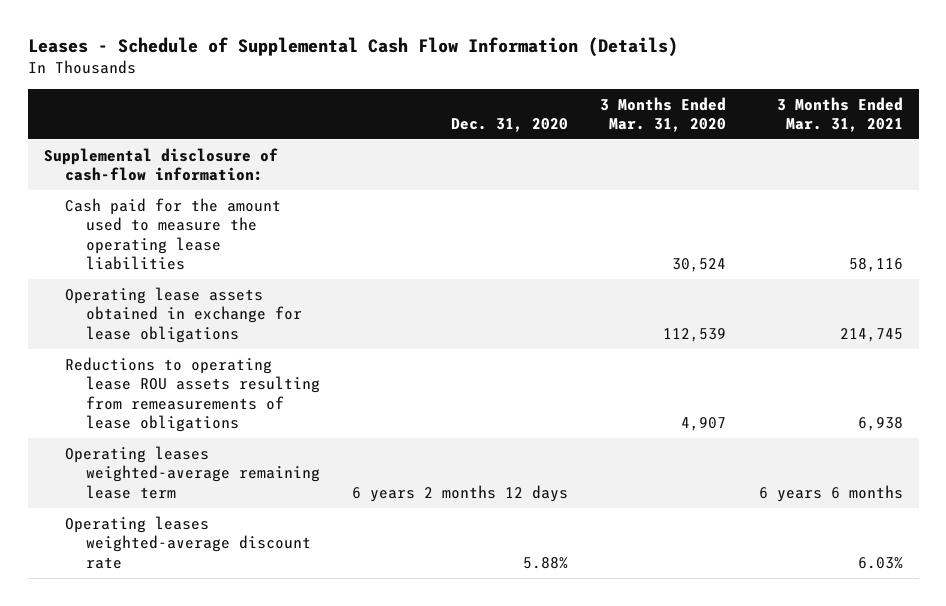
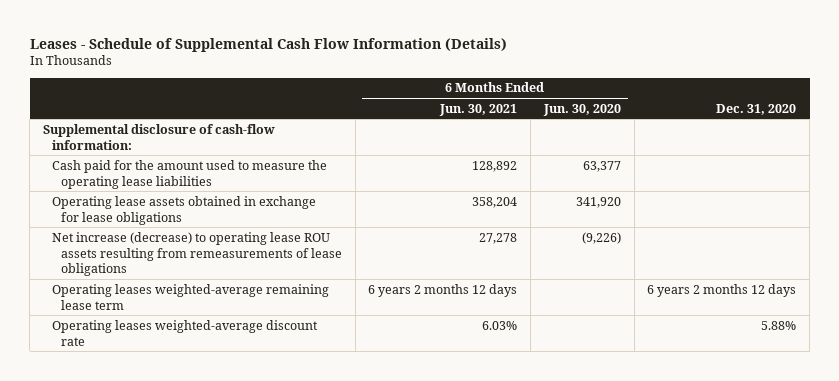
- | Dec. 31, 2020 | 3 Months Ended Mar. 31, 2020 | 3 Months Ended Mar. 31, 2021
+ | 6 Months Ended Jun. 30, 2021 | 6 Months Ended Jun. 30, 2020 | Dec. 31, 2020
- Reductions to operating lease ROU assets resulting from remeasurements of lease obligations | | 4,907 | 6,938
+ Net increase (decrease) to operating lease ROU assets resulting from remeasurements of lease obligations | 27,278 | (9,226) |

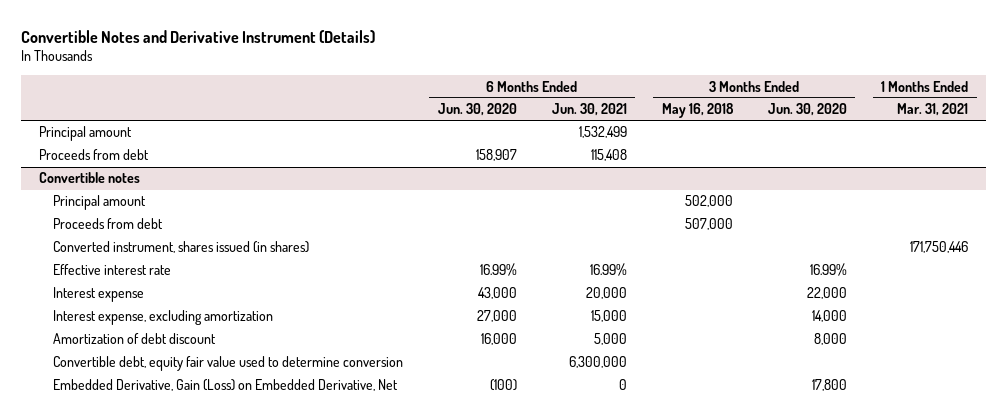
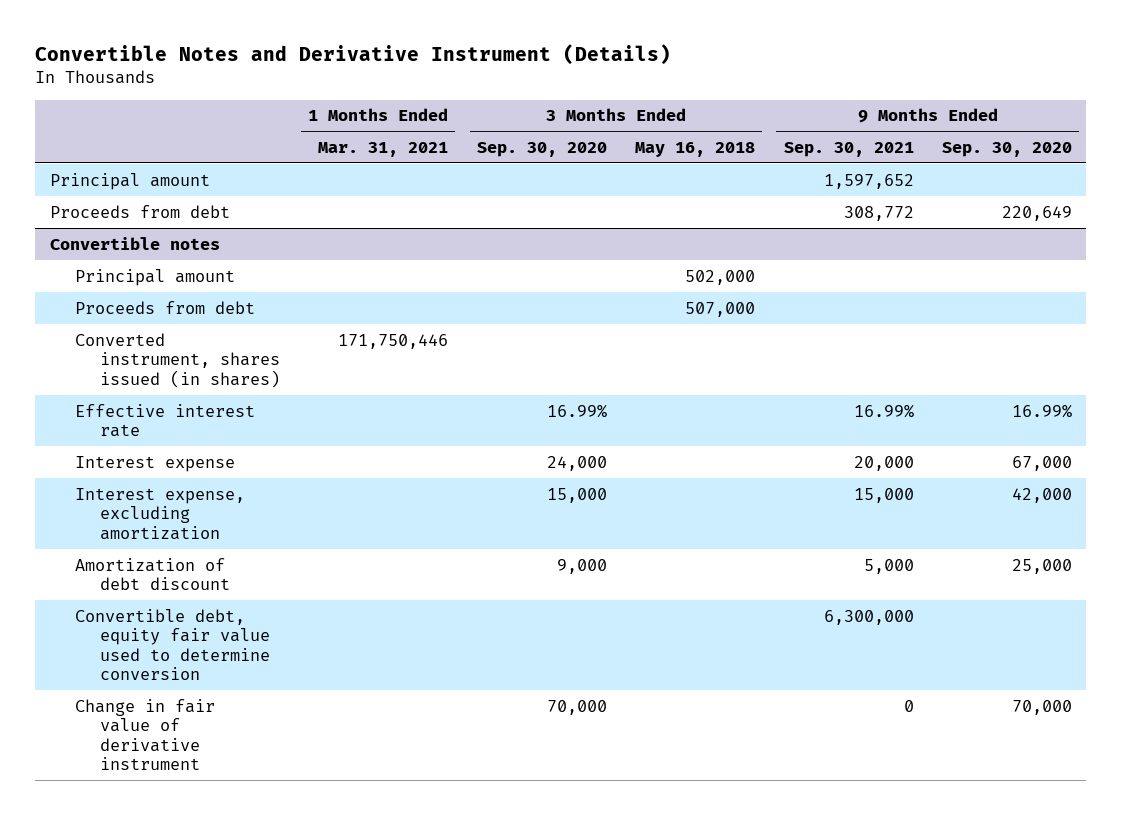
- | 6 Months Ended Jun. 30, 2020 | 6 Months Ended Jun. 30, 2021 | 3 Months Ended May 16, 2018 | 3 Months Ended Jun. 30, 2020 | 1 Months Ended Mar. 31, 2021
+ | 1 Months Ended Mar. 31, 2021 | 3 Months Ended Sep. 30, 2020 | 3 Months Ended May 16, 2018 | 9 Months Ended Sep. 30, 2021 | 9 Months Ended Sep. 30, 2020
@ Convertible notes
- Embedded Derivative, Gain (Loss) on Embedded Derivative, Net | (100) | 0 | | 17,800 |
+ Change in fair value of derivative instrument | | 70,000 | | 0 | 70,000

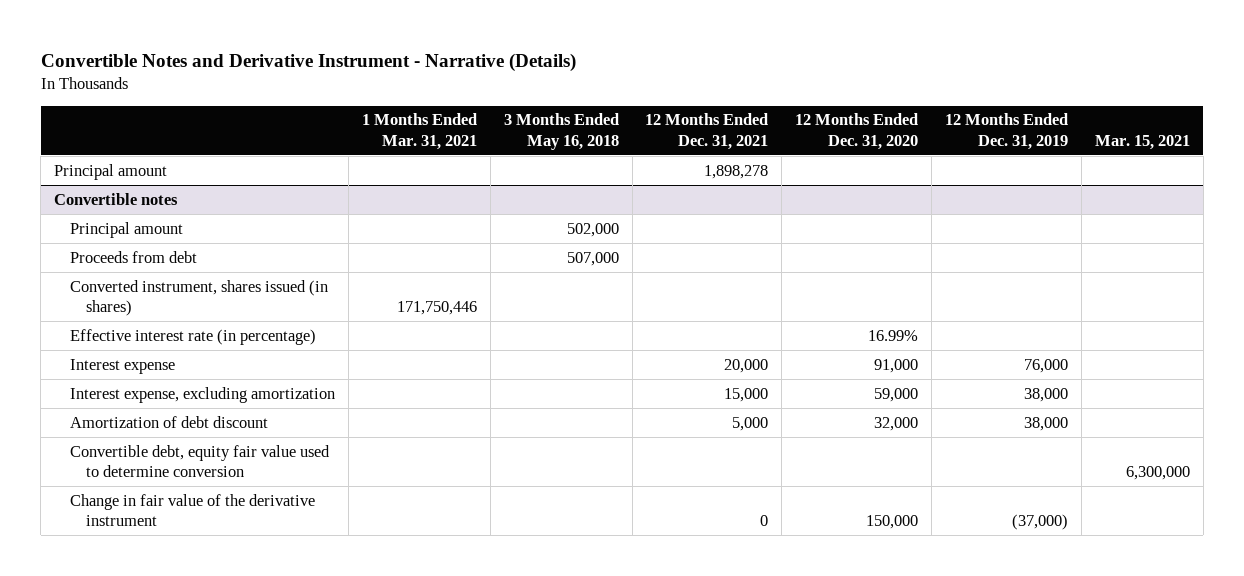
- Convertible Notes and Derivative Instrument (Details)
+ Convertible Notes and Derivative Instrument - Narrative (Details)
- | 1 Months Ended Mar. 31, 2021 | 3 Months Ended Sep. 30, 2020 | 3 Months Ended May 16, 2018 | 9 Months Ended Sep. 30, 2021 | 9 Months Ended Sep. 30, 2020
+ | 1 Months Ended Mar. 31, 2021 | 3 Months Ended May 16, 2018 | 12 Months Ended Dec. 31, 2021 | 12 Months Ended Dec. 31, 2020 | 12 Months Ended Dec. 31, 2019 | Mar. 15, 2021
- Proceeds from debt | | | | 308,772 | 220,649
@ Convertible notes
- Effective interest rate | | 16.99% | | 16.99% | 16.99%
+ Effective interest rate (in percentage) | | | | 16.99% | |
- Change in fair value of derivative instrument | | 70,000 | | 0 | 70,000
+ Change in fair value of the derivative instrument | | | 0 | 150,000 | (37,000) |

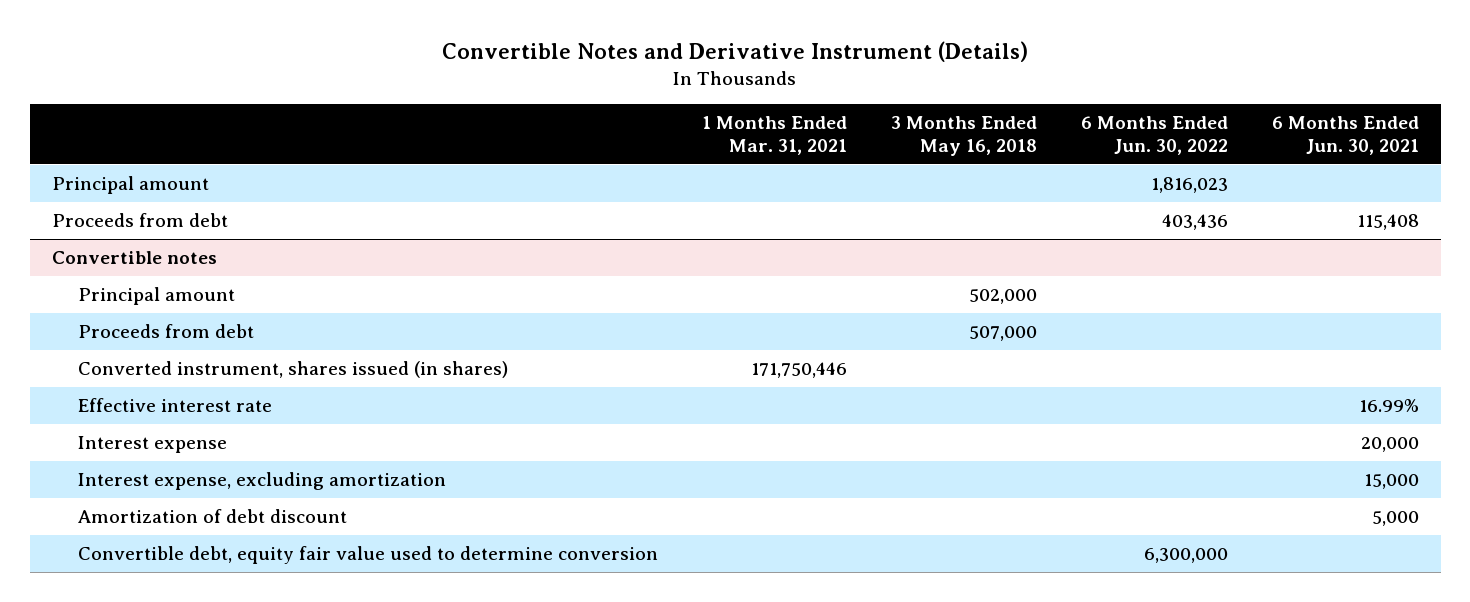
- Convertible Notes and Derivative Instrument - Narrative (Details)
+ Convertible Notes and Derivative Instrument (Details)
- | 1 Months Ended Mar. 31, 2021 | 3 Months Ended May 16, 2018 | 12 Months Ended Dec. 31, 2021 | 12 Months Ended Dec. 31, 2020 | 12 Months Ended Dec. 31, 2019 | Mar. 15, 2021
+ | 1 Months Ended Mar. 31, 2021 | 3 Months Ended May 16, 2018 | 6 Months Ended Jun. 30, 2022 | 6 Months Ended Jun. 30, 2021
+ Proceeds from debt | | | 403,436 | 115,408
@ Convertible notes
- Effective interest rate (in percentage) | | | | 16.99% | |
+ Effective interest rate | | | | 16.99%
- Change in fair value of the derivative instrument | | | 0 | 150,000 | (37,000) |

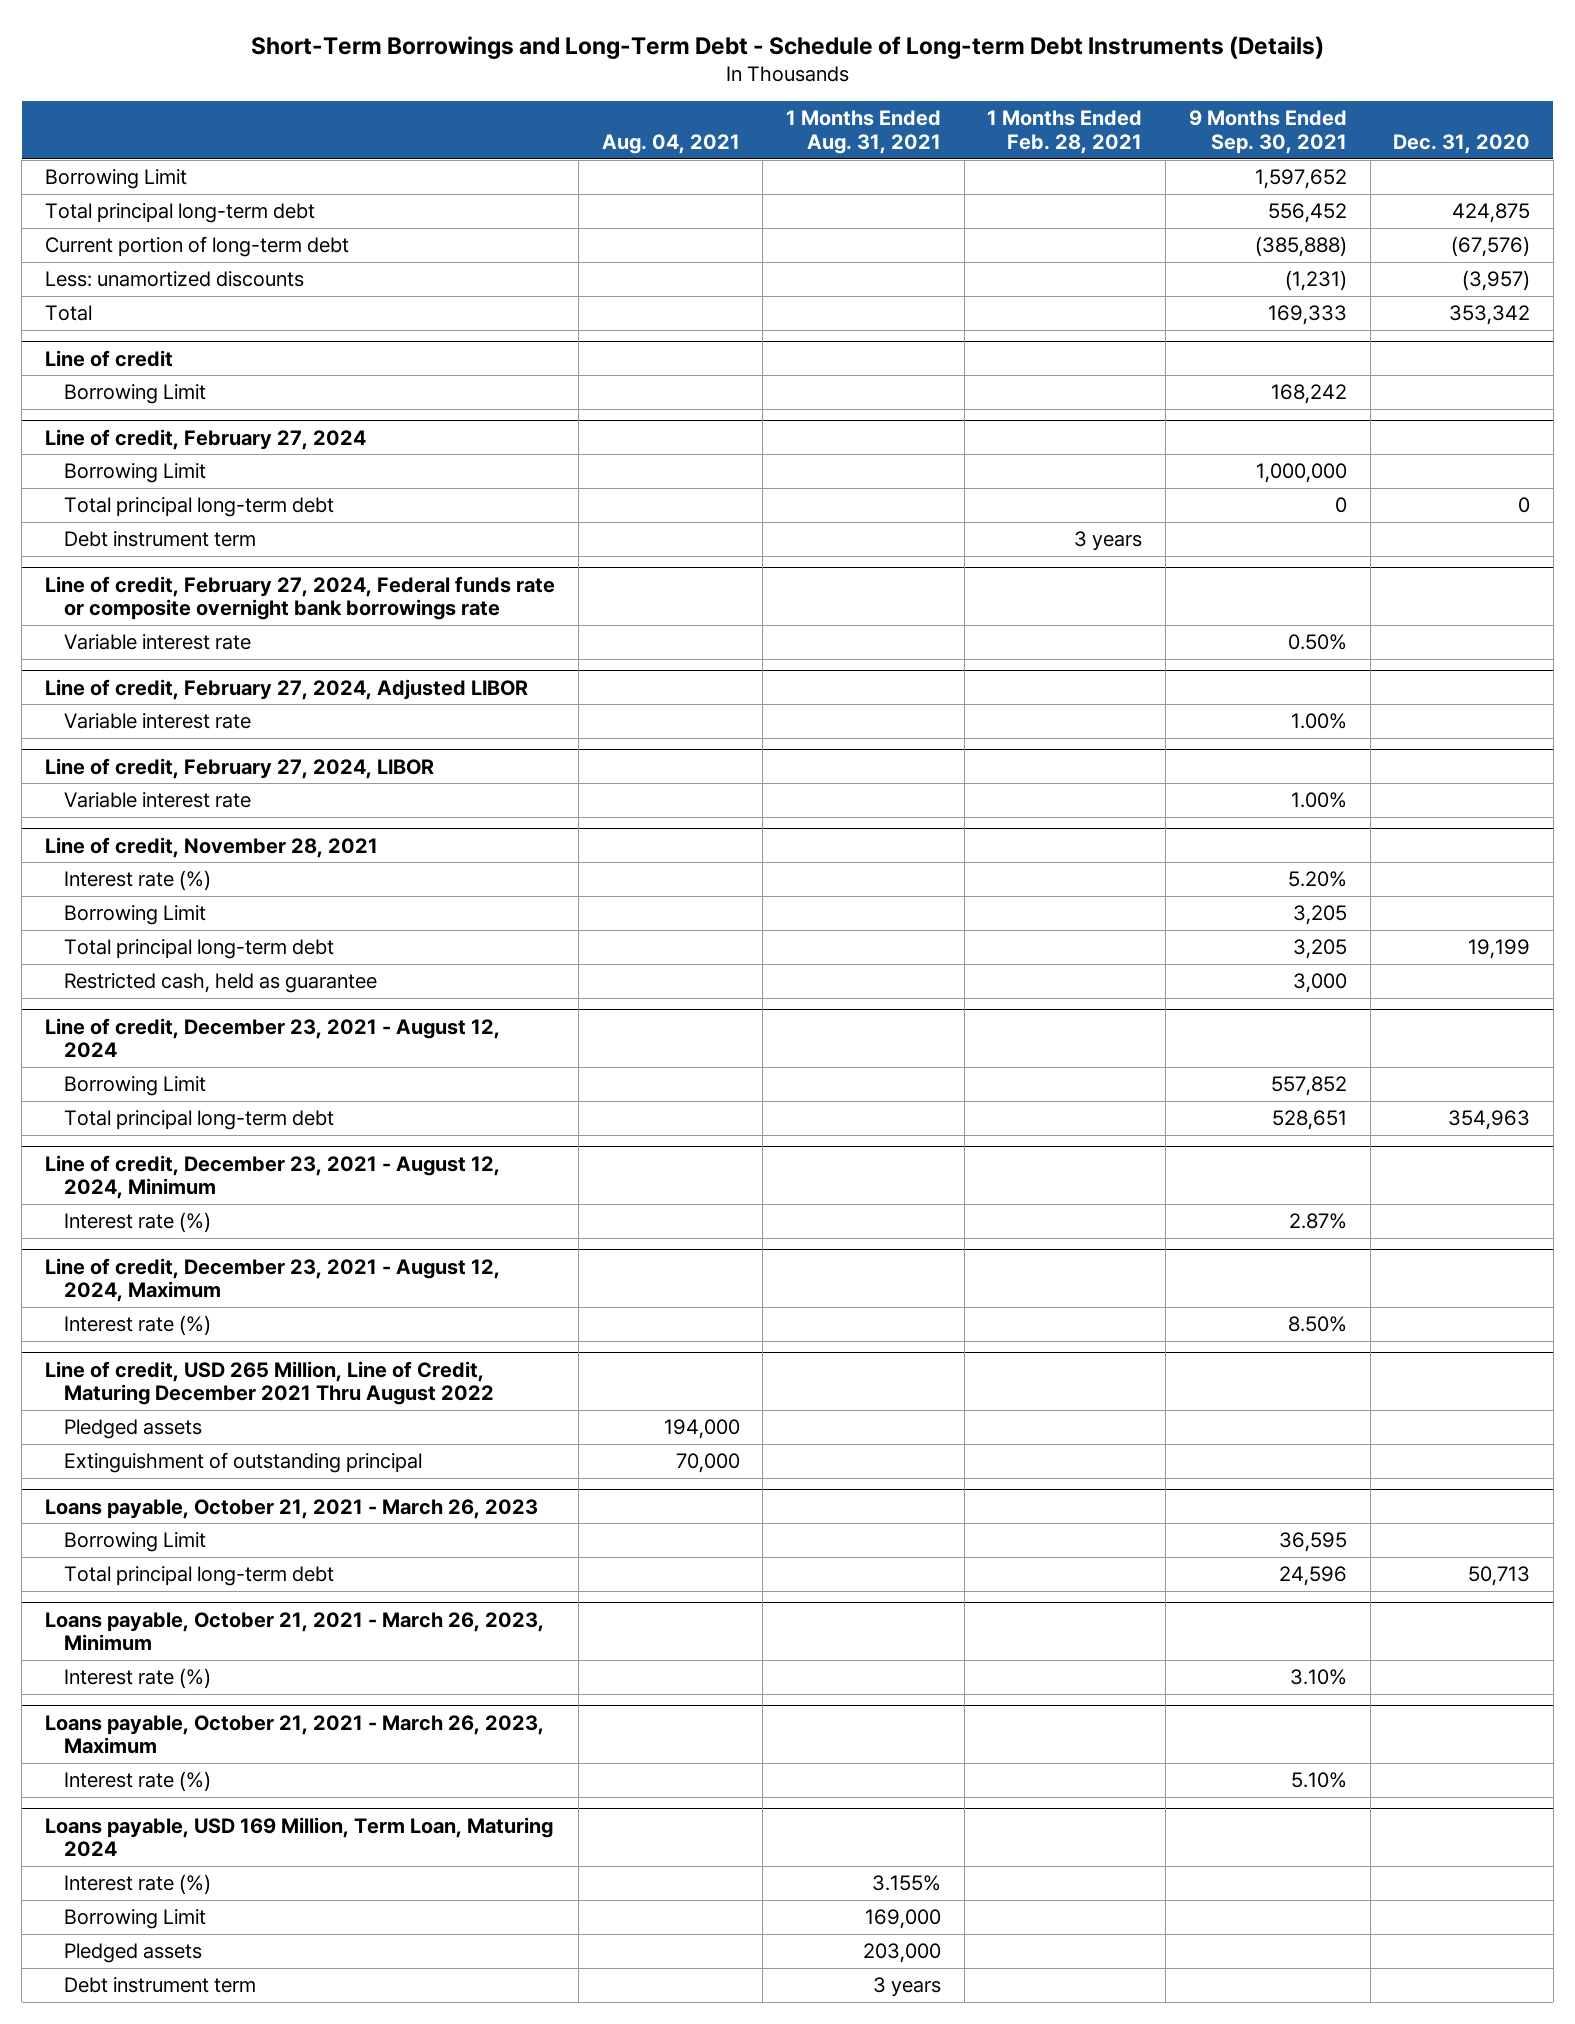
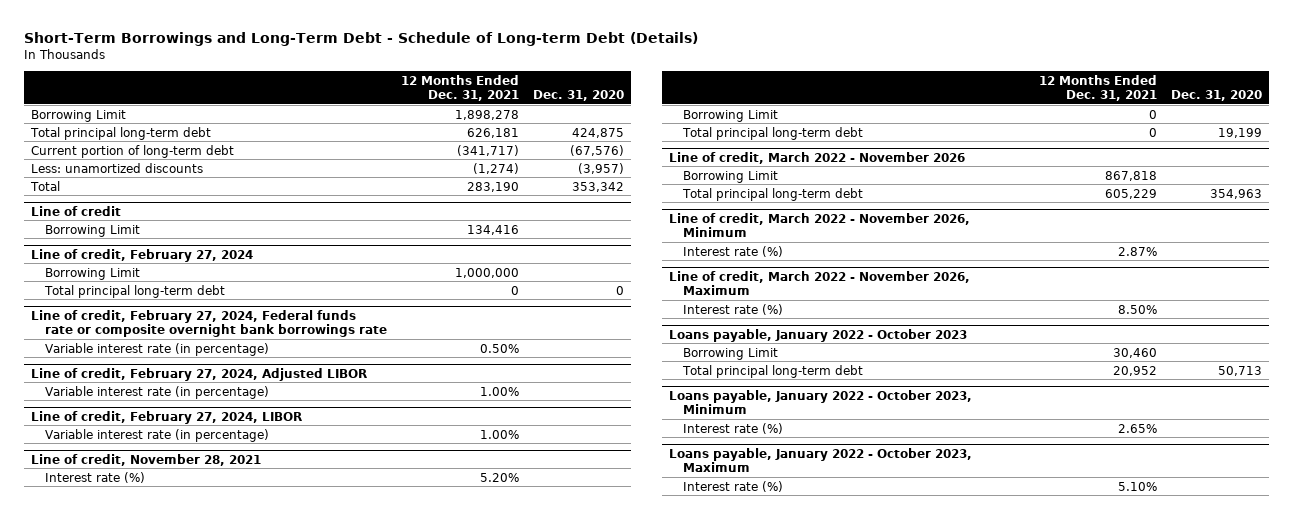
- Short-Term Borrowings and Long-Term Debt - Schedule of Long-term Debt Instruments (Details)
+ Short-Term Borrowings and Long-Term Debt - Schedule of Long-term Debt (Details)
- | Aug. 04, 2021 | 1 Months Ended Aug. 31, 2021 | 1 Months Ended Feb. 28, 2021 | 9 Months Ended Sep. 30, 2021 | Dec. 31, 2020
+ | 12 Months Ended Dec. 31, 2021 | Dec. 31, 2020
@ Line of credit, February 27, 2024
- Debt instrument term | | | 3 years | |
@ Line of credit, February 27, 2024, Federal funds rate or composite overnight bank borrowings rate
- Variable interest rate | | | | 0.50% |
+ Variable interest rate (in percentage) | 0.50% |
@ Line of credit, February 27, 2024, Adjusted LIBOR
- Variable interest rate | | | | 1.00% |
+ Variable interest rate (in percentage) | 1.00% |
@ Line of credit, February 27, 2024, LIBOR
- Variable interest rate | | | | 1.00% |
+ Variable interest rate (in percentage) | 1.00% |
@ Line of credit, November 28, 2021
- Restricted cash, held as guarantee | | | | 3,000 |
- Line of credit, December 23, 2021 - August 12, 2024
+ Line of credit, March 2022 - November 2026
- Line of credit, December 23, 2021 - August 12, 2024, Minimum
- Interest rate (%) | | | | 2.87% |
- Line of credit, December 23, 2021 - August 12, 2024, Maximum
- Interest rate (%) | | | | 8.50% |
- Line of credit, USD 265 Million, Line of Credit, Maturing December 2021 Thru August 2022
- Pledged assets | 194,000 | | | |
- Extinguishment of outstanding principal | 70,000 | | | |
- Loans payable, October 21, 2021 - March 26, 2023
+ Line of credit, March 2022 - November 2026, Minimum
+ Interest rate (%) | 2.87% |
+ Line of credit, March 2022 - November 2026, Maximum
+ Interest rate (%) | 8.50% |
+ Loans payable, January 2022 - October 2023
- Loans payable, October 21, 2021 - March 26, 2023, Minimum
- Interest rate (%) | | | | 3.10% |
- Loans payable, October 21, 2021 - March 26, 2023, Maximum
- Interest rate (%) | | | | 5.10% |
- Loans payable, USD 169 Million, Term Loan, Maturing 2024
- Interest rate (%) | | 3.155% | | |
- Borrowing Limit | | 169,000 | | |
- Pledged assets | | 203,000 | | |
- Debt instrument term | | 3 years | | |
+ Loans payable, January 2022 - October 2023, Minimum
+ Interest rate (%) | 2.65% |
+ Loans payable, January 2022 - October 2023, Maximum
+ Interest rate (%) | 5.10% |

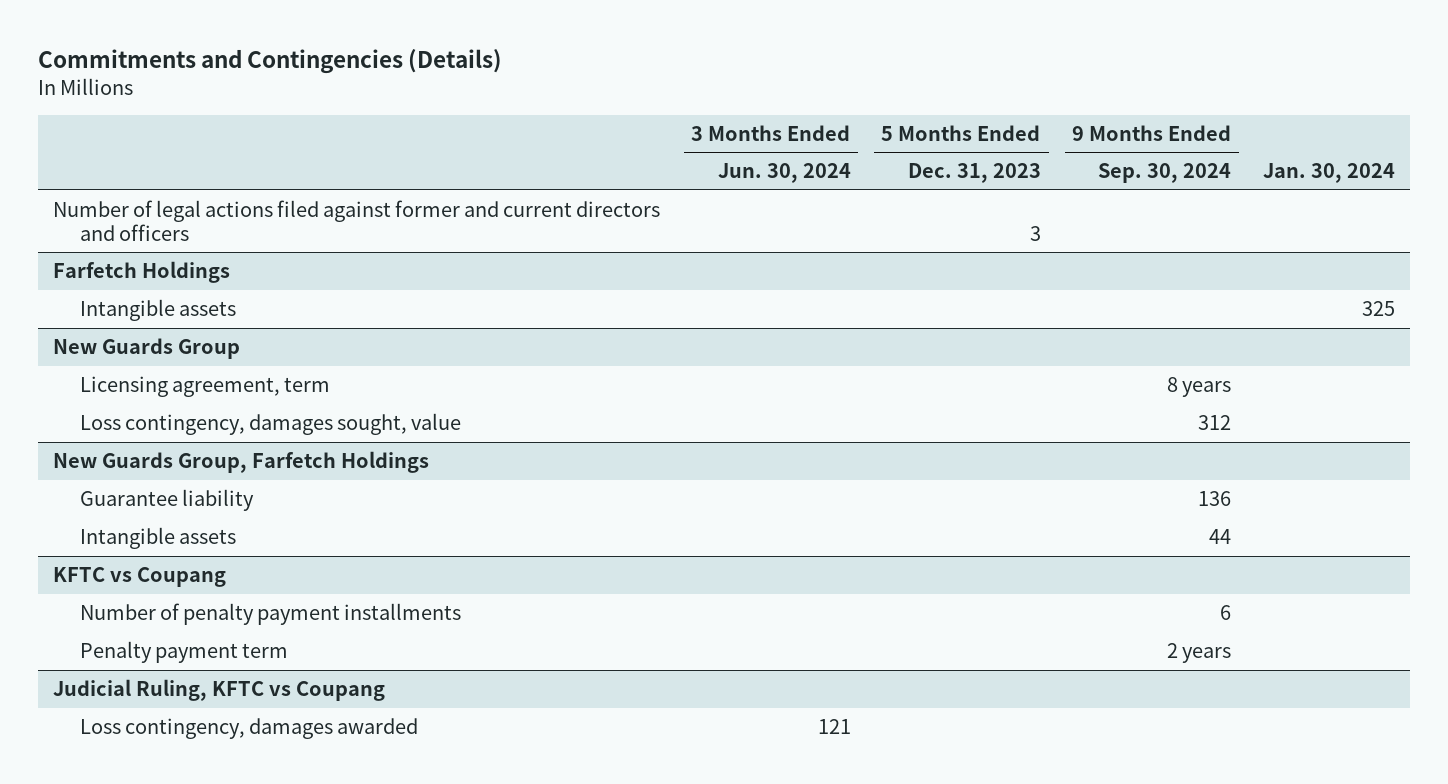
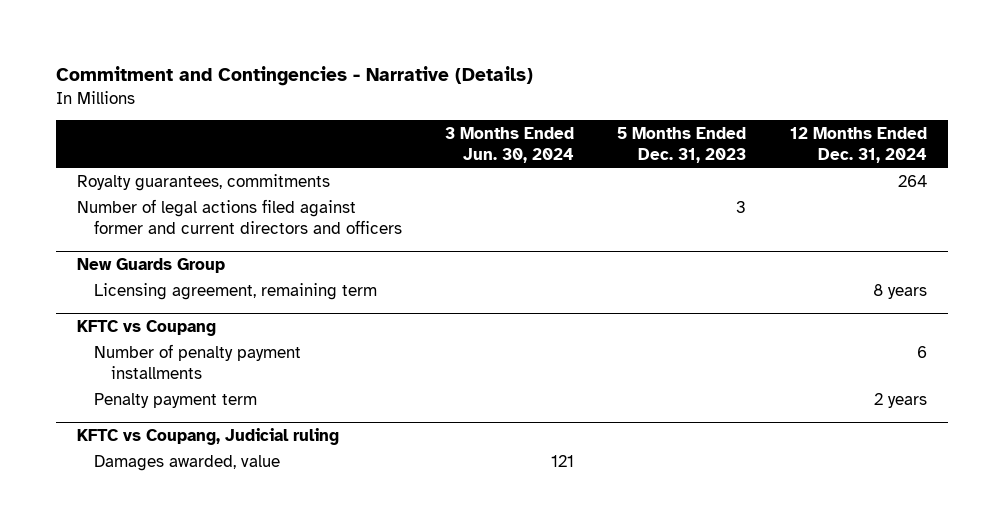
- Commitments and Contingencies (Details)
+ Commitment and Contingencies - Narrative (Details)
- | 3 Months Ended Jun. 30, 2024 | 5 Months Ended Dec. 31, 2023 | 9 Months Ended Sep. 30, 2024 | Jan. 30, 2024
+ | 3 Months Ended Jun. 30, 2024 | 5 Months Ended Dec. 31, 2023 | 12 Months Ended Dec. 31, 2024
+ Royalty guarantees, commitments | | | 264
- Farfetch Holdings
- Intangible assets | | | | 325
@ New Guards Group
- Licensing agreement, term | | | 8 years |
- Loss contingency, damages sought, value | | | 312 |
- New Guards Group, Farfetch Holdings
- Guarantee liability | | | 136 |
- Intangible assets | | | 44 |
@ New Guards Group
+ Licensing agreement, remaining term | | | 8 years
- Judicial Ruling, KFTC vs Coupang
- Loss contingency, damages awarded | 121 | | |
+ KFTC vs Coupang, Judicial ruling
+ Damages awarded, value | 121 | |

